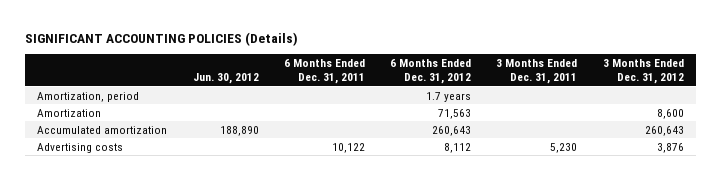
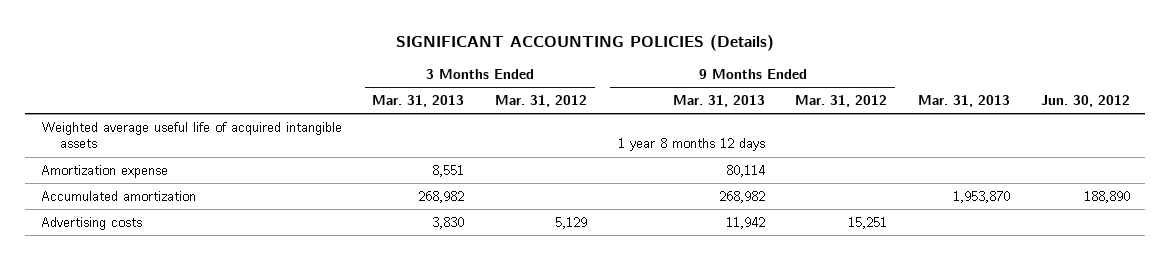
- | Jun. 30, 2012 | 6 Months Ended Dec. 31, 2011 | 6 Months Ended Dec. 31, 2012 | 3 Months Ended Dec. 31, 2011 | 3 Months Ended Dec. 31, 2012
+ | 3 Months Ended Mar. 31, 2013 | 3 Months Ended Mar. 31, 2012 | 9 Months Ended Mar. 31, 2013 | 9 Months Ended Mar. 31, 2012 | Mar. 31, 2013 | Jun. 30, 2012
- Amortization, period | | | 1.7 years | |
- Amortization | | | 71,563 | | 8,600
+ Weighted average useful life of acquired intangible assets | | | 1 year 8 months 12 days | | |
+ Amortization expense | 8,551 | | 80,114 | | |

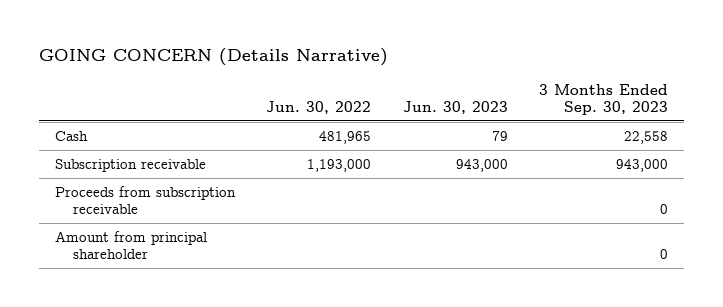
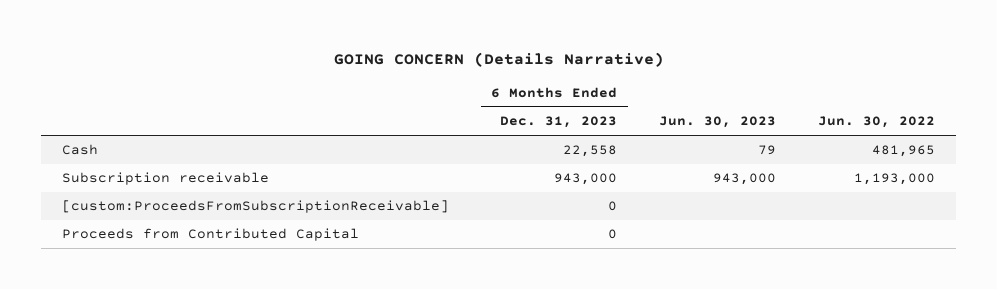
- | Jun. 30, 2022 | Jun. 30, 2023 | 3 Months Ended Sep. 30, 2023
+ | 6 Months Ended Dec. 31, 2023 | Jun. 30, 2023 | Jun. 30, 2022
- Proceeds from subscription receivable | | | 0
- Amount from principal shareholder | | | 0
+ [custom:ProceedsFromSubscriptionReceivable] | 0 | |
+ Proceeds from Contributed Capital | 0 | |

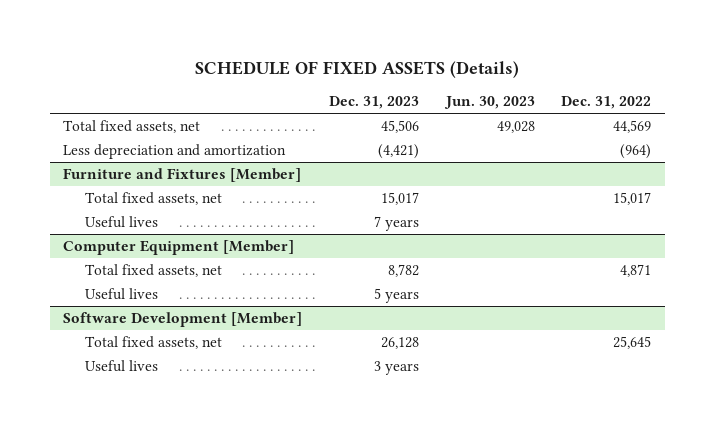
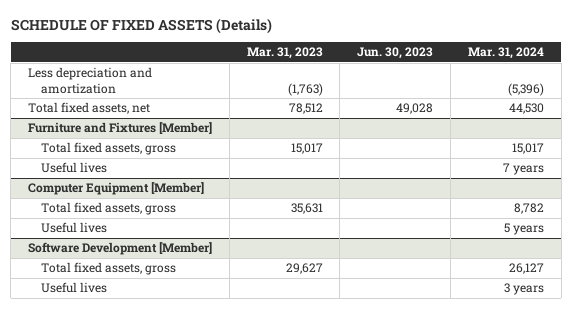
- | Dec. 31, 2023 | Jun. 30, 2023 | Dec. 31, 2022
+ | Mar. 31, 2023 | Jun. 30, 2023 | Mar. 31, 2024
moved down: Total fixed assets, net | 78,512 | 49,028 | 44,530
@ Furniture and Fixtures [Member]
- Total fixed assets, net | 15,017 | | 15,017
+ Total fixed assets, gross | 15,017 | | 15,017
@ Computer Equipment [Member]
- Total fixed assets, net | 8,782 | | 4,871
+ Total fixed assets, gross | 35,631 | | 8,782
@ Software Development [Member]
- Total fixed assets, net | 26,128 | | 25,645
+ Total fixed assets, gross | 29,627 | | 26,127

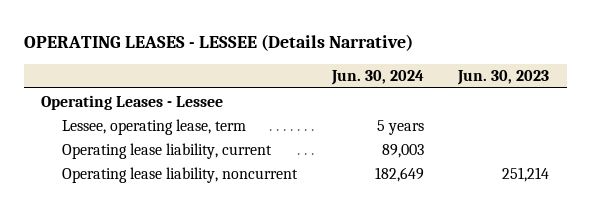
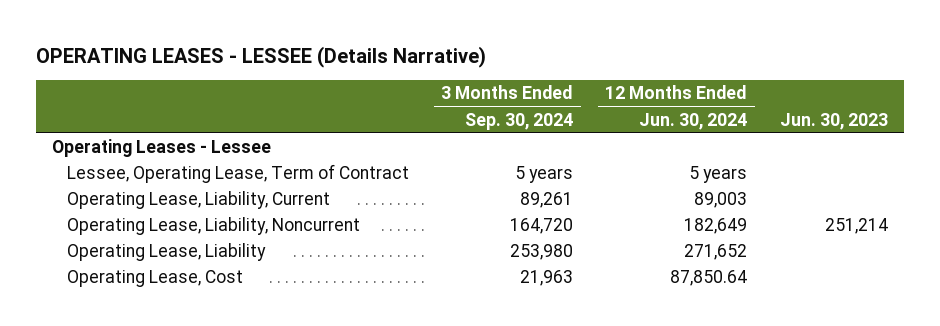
- | Jun. 30, 2024 | Jun. 30, 2023
+ | 3 Months Ended Sep. 30, 2024 | 12 Months Ended Jun. 30, 2024 | Jun. 30, 2023
- Lessee, operating lease, term | 5 years |
- Operating lease liability, current | 89,003 |
- Operating lease liability, noncurrent | 182,649 | 251,214
+ Lessee, Operating Lease, Term of Contract | 5 years | 5 years |
+ Operating Lease, Liability, Current | 89,261 | 89,003 |
+ Operating Lease, Liability, Noncurrent | 164,720 | 182,649 | 251,214
+ Operating Lease, Liability | 253,980 | 271,652 |
+ Operating Lease, Cost | 21,963 | 87,850.64 |

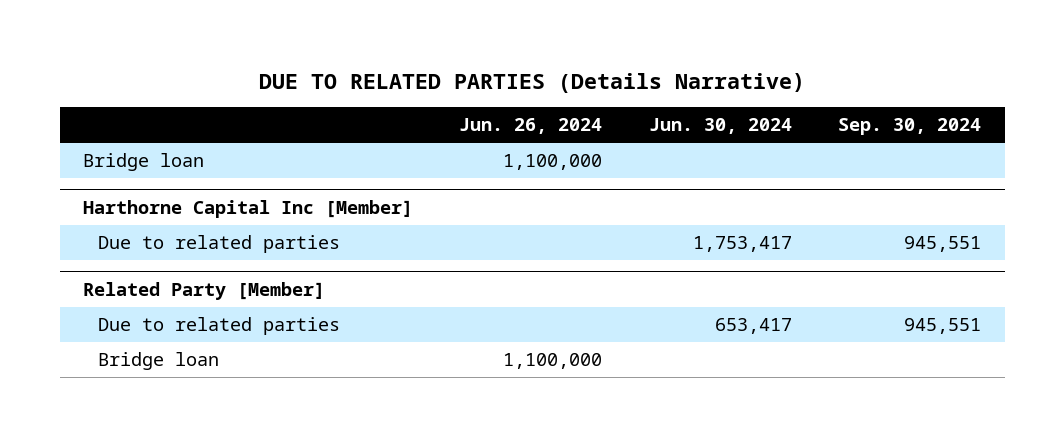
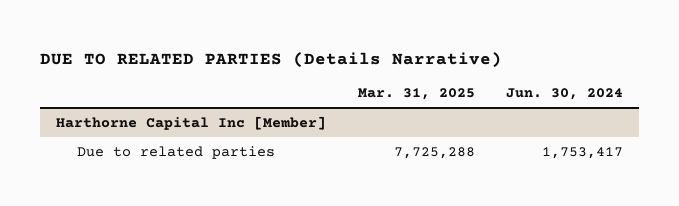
- | Jun. 26, 2024 | Jun. 30, 2024 | Sep. 30, 2024
+ | Mar. 31, 2025 | Jun. 30, 2024
- Bridge loan | 1,100,000 | |
- Related Party [Member]
- Due to related parties | | 653,417 | 945,551
- Bridge loan | 1,100,000 | |

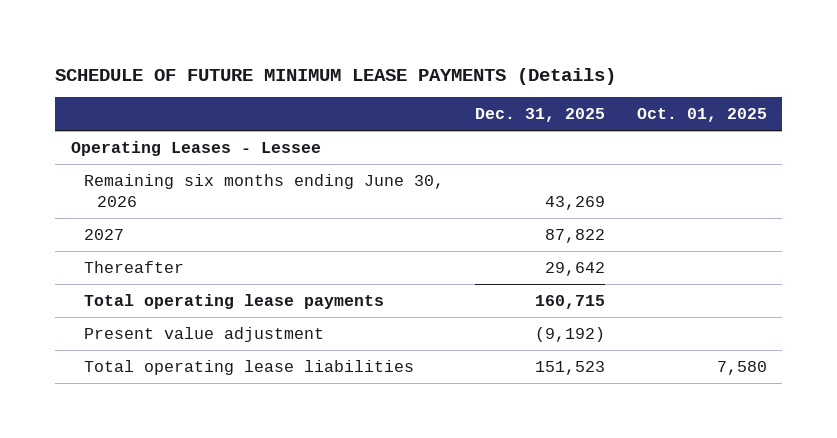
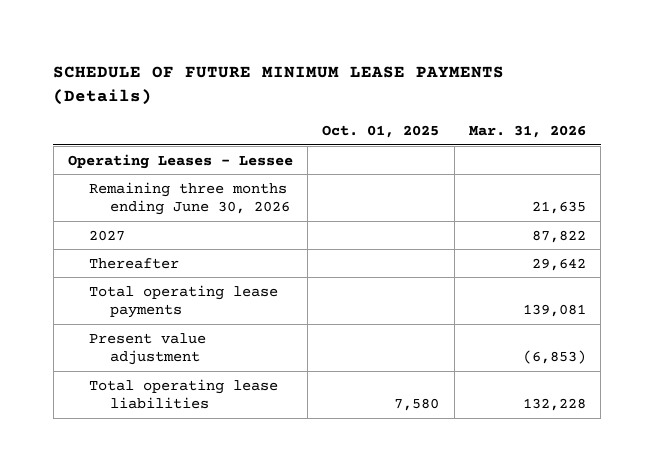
- | Dec. 31, 2025 | Oct. 01, 2025
+ | Oct. 01, 2025 | Mar. 31, 2026
- Remaining six months ending June 30, 2026 | 43,269 |
+ Remaining three months ending June 30, 2026 | | 21,635

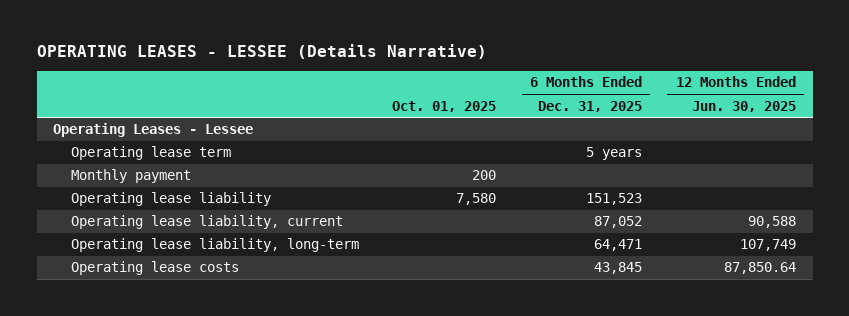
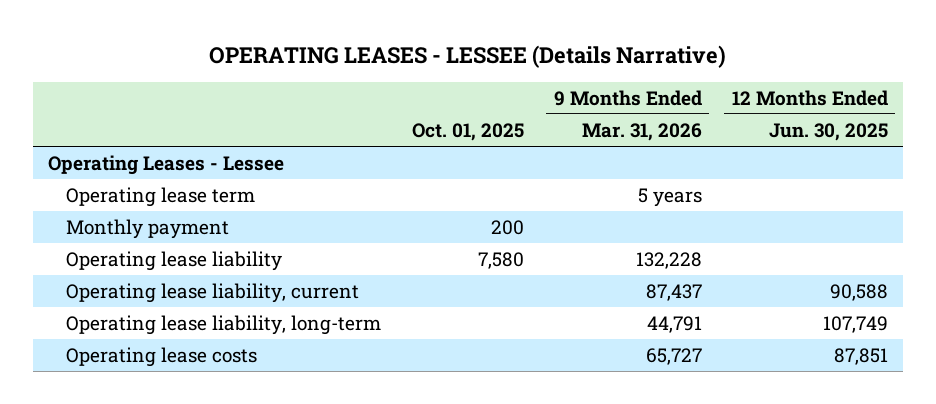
- | Oct. 01, 2025 | 6 Months Ended Dec. 31, 2025 | 12 Months Ended Jun. 30, 2025
+ | Oct. 01, 2025 | 9 Months Ended Mar. 31, 2026 | 12 Months Ended Jun. 30, 2025
- Operating lease costs | | 43,845 | 87,850.64
+ Operating lease costs | | 65,727 | 87,851

